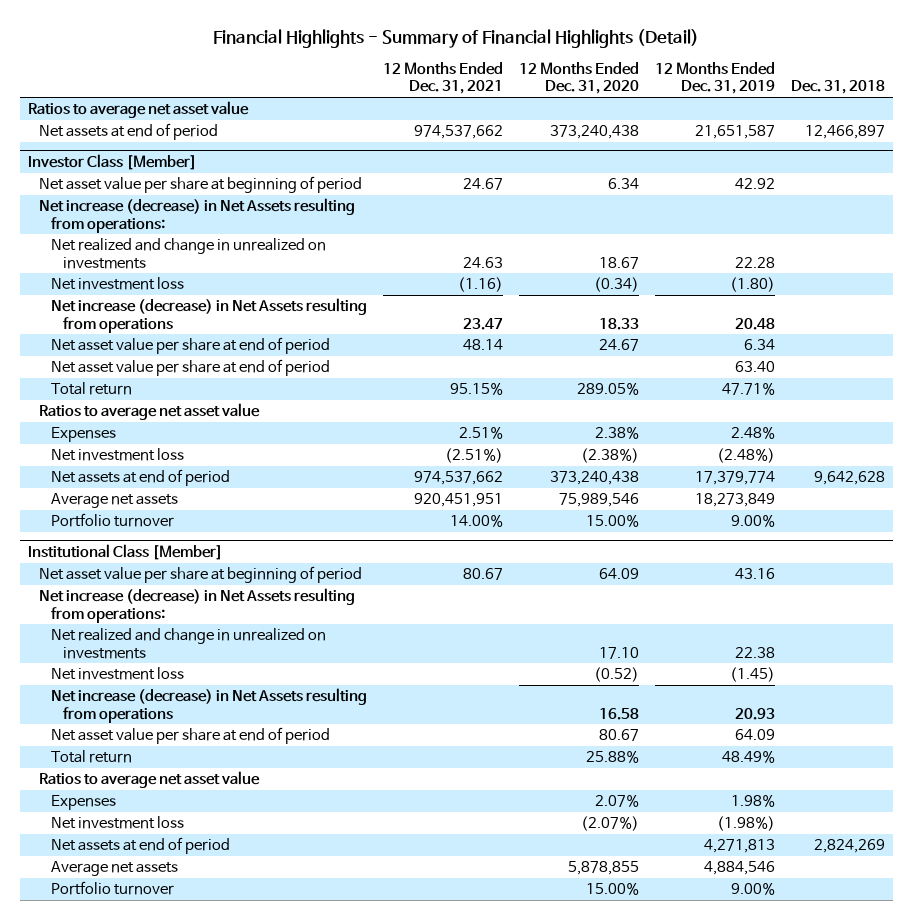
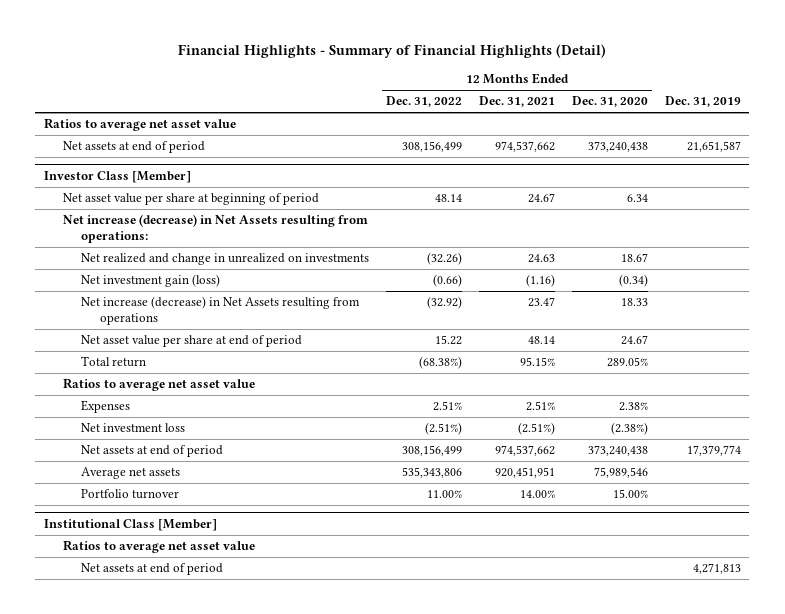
- | 12 Months Ended Dec. 31, 2021 | 12 Months Ended Dec. 31, 2020 | 12 Months Ended Dec. 31, 2019 | Dec. 31, 2018
+ | 12 Months Ended Dec. 31, 2022 | 12 Months Ended Dec. 31, 2021 | 12 Months Ended Dec. 31, 2020 | Dec. 31, 2019
@ Investor Class [Member]
- Net investment loss | (1.16) | (0.34) | (1.80) |
+ Net investment gain (loss) | (0.66) | (1.16) | (0.34) |
- Net asset value per share at end of period | | | 63.40 |
@ Institutional Class [Member]
- Net asset value per share at beginning of period | 80.67 | 64.09 | 43.16 |
- Net increase (decrease) in Net Assets resulting from operations:
- Net realized and change in unrealized on investments | | 17.10 | 22.38 |
- Net investment loss | | (0.52) | (1.45) |
- Net increase (decrease) in Net Assets resulting from operations | | 16.58 | 20.93 |
- Net asset value per share at end of period | | 80.67 | 64.09 |
- Total return | | 25.88% | 48.49% |
- Expenses | | 2.07% | 1.98% |
- Net investment loss | | (2.07%) | (1.98%) |
- Average net assets | | 5,878,855 | 4,884,546 |
- Portfolio turnover | | 15.00% | 9.00% |

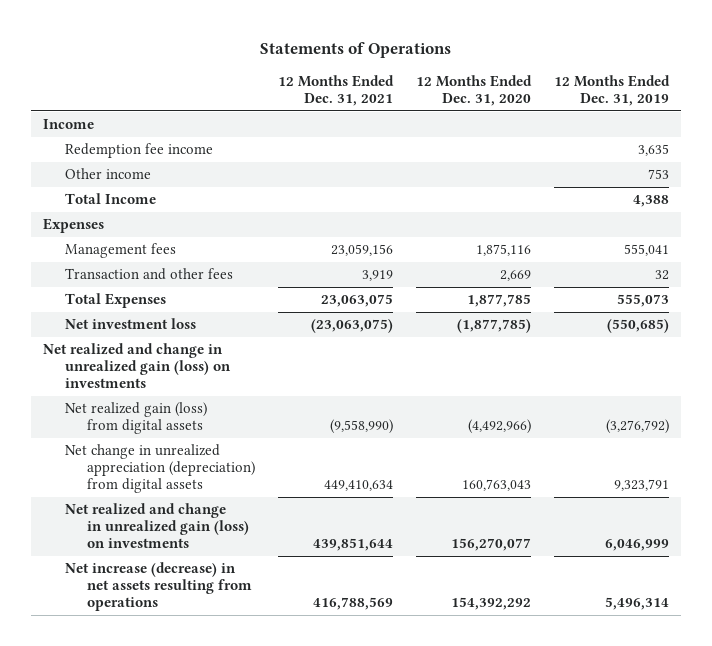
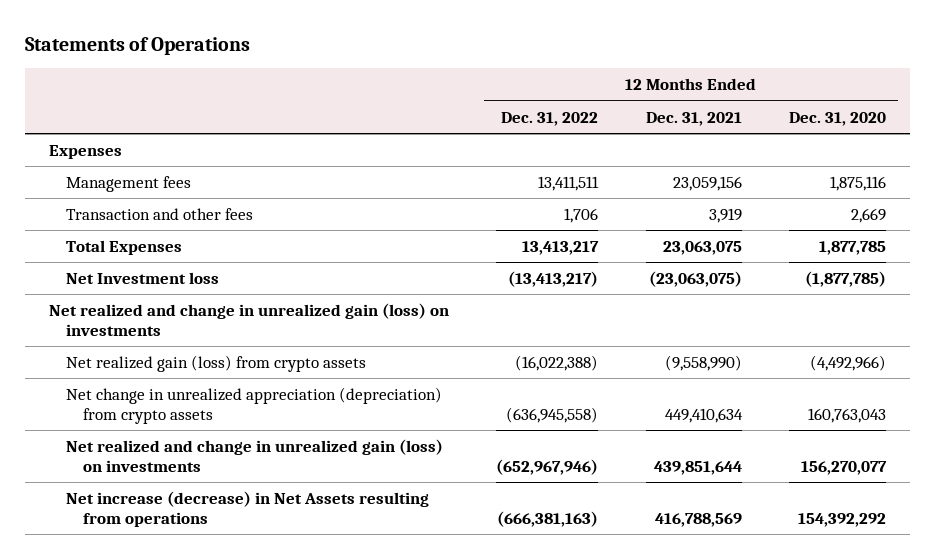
- | 12 Months Ended Dec. 31, 2021 | 12 Months Ended Dec. 31, 2020 | 12 Months Ended Dec. 31, 2019
+ | 12 Months Ended Dec. 31, 2022 | 12 Months Ended Dec. 31, 2021 | 12 Months Ended Dec. 31, 2020
- Income
- Redemption fee income | | | 3,635
- Other income | | | 753
- Total Income | | | 4,388
- Net investment loss | (23,063,075) | (1,877,785) | (550,685)
+ Net Investment loss | (13,413,217) | (23,063,075) | (1,877,785)
- Net realized gain (loss) from digital assets | (9,558,990) | (4,492,966) | (3,276,792)
- Net change in unrealized appreciation (depreciation) from digital assets | 449,410,634 | 160,763,043 | 9,323,791
+ Net realized gain (loss) from crypto assets | (16,022,388) | (9,558,990) | (4,492,966)
+ Net change in unrealized appreciation (depreciation) from crypto assets | (636,945,558) | 449,410,634 | 160,763,043
- Net increase (decrease) in net assets resulting from operations | 416,788,569 | 154,392,292 | 5,496,314
+ Net increase (decrease) in Net Assets resulting from operations | (666,381,163) | 416,788,569 | 154,392,292

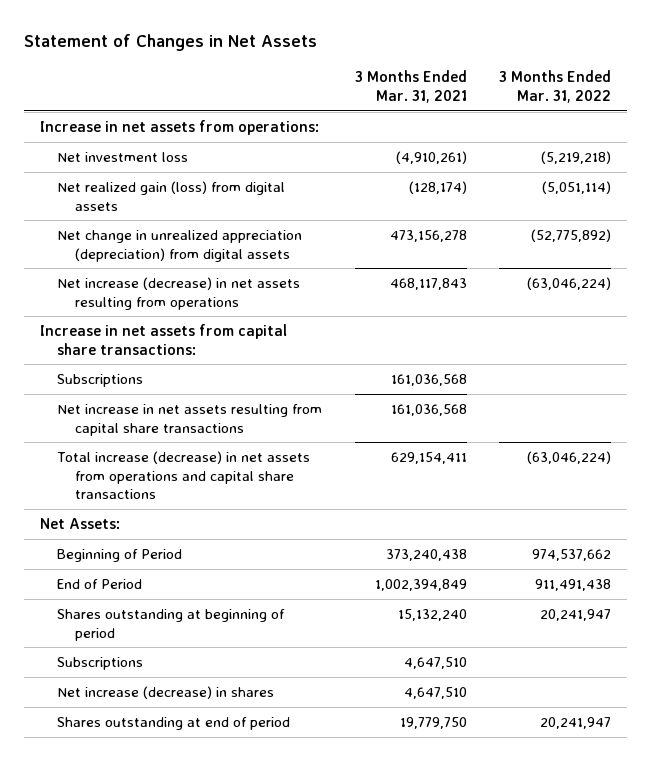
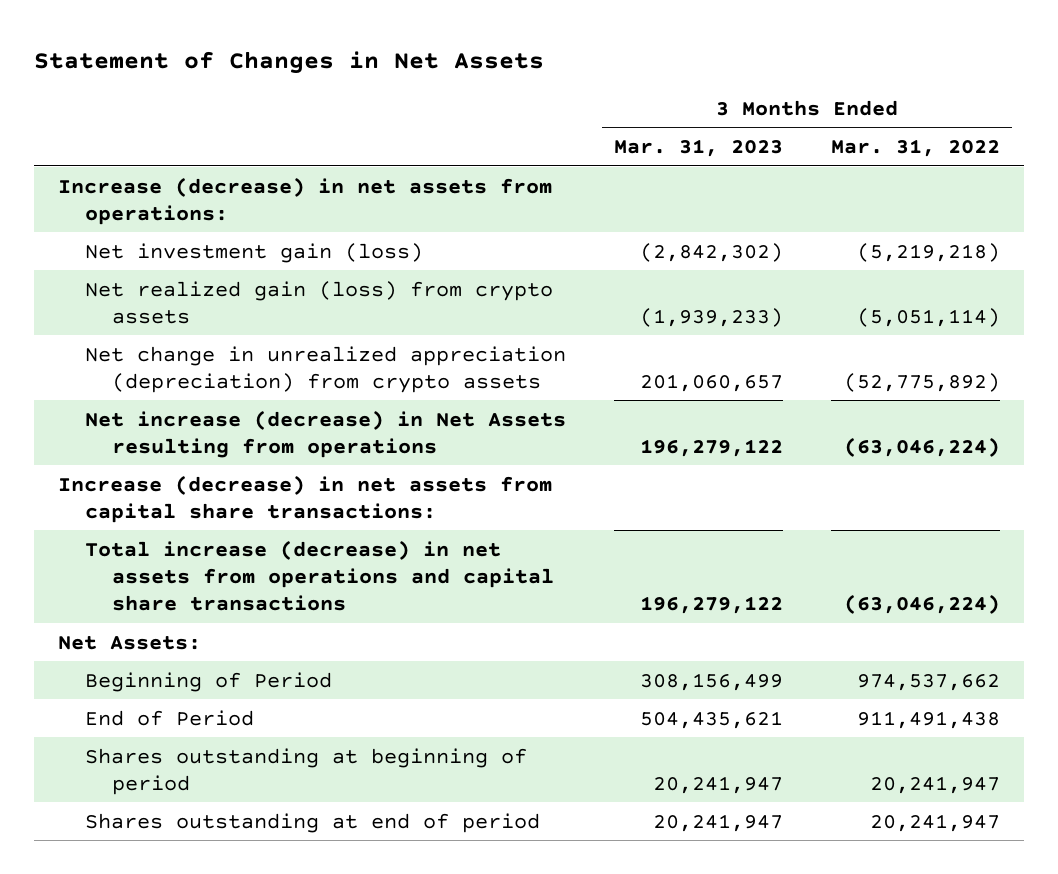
- | 3 Months Ended Mar. 31, 2021 | 3 Months Ended Mar. 31, 2022
+ | 3 Months Ended Mar. 31, 2023 | 3 Months Ended Mar. 31, 2022
- Increase in net assets from operations:
- Net investment loss | (4,910,261) | (5,219,218)
- Net realized gain (loss) from digital assets | (128,174) | (5,051,114)
- Net change in unrealized appreciation (depreciation) from digital assets | 473,156,278 | (52,775,892)
- Net increase (decrease) in net assets resulting from operations | 468,117,843 | (63,046,224)
- Increase in net assets from capital share transactions:
- Subscriptions | 161,036,568 |
- Net increase in net assets resulting from capital share transactions | 161,036,568 |
+ Increase (decrease) in net assets from operations:
+ Net investment gain (loss) | (2,842,302) | (5,219,218)
+ Net realized gain (loss) from crypto assets | (1,939,233) | (5,051,114)
+ Net change in unrealized appreciation (depreciation) from crypto assets | 201,060,657 | (52,775,892)
+ Net increase (decrease) in Net Assets resulting from operations | 196,279,122 | (63,046,224)
+ Increase (decrease) in net assets from capital share transactions:
- Subscriptions | 4,647,510 |
- Net increase (decrease) in shares | 4,647,510 |

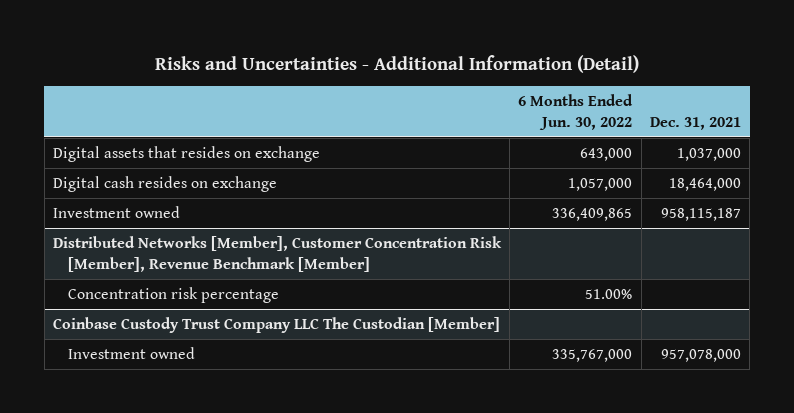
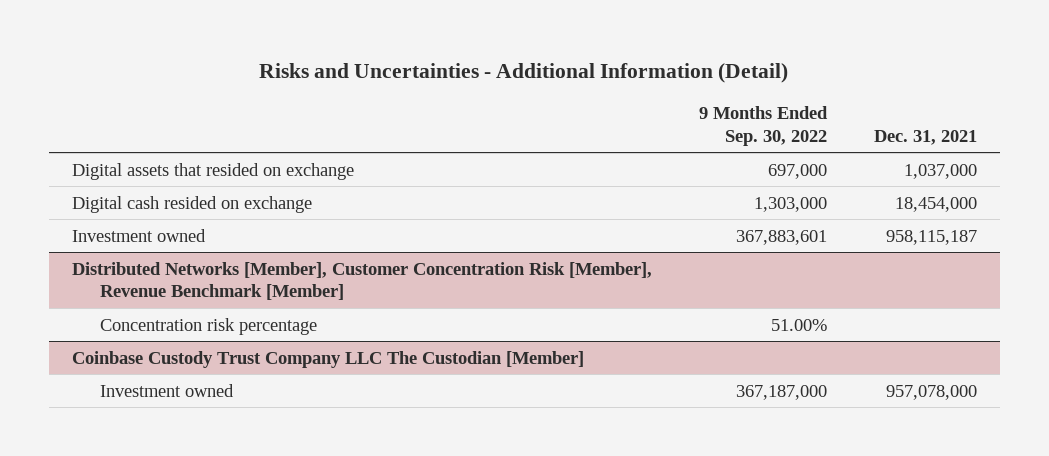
- | 6 Months Ended Jun. 30, 2022 | Dec. 31, 2021
+ | 9 Months Ended Sep. 30, 2022 | Dec. 31, 2021
- Digital assets that resides on exchange | 643,000 | 1,037,000
- Digital cash resides on exchange | 1,057,000 | 18,464,000
+ Digital assets that resided on exchange | 697,000 | 1,037,000
+ Digital cash resided on exchange | 1,303,000 | 18,454,000

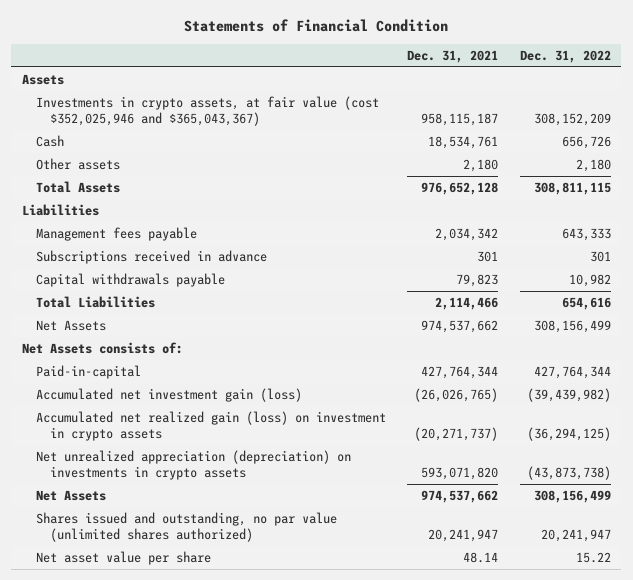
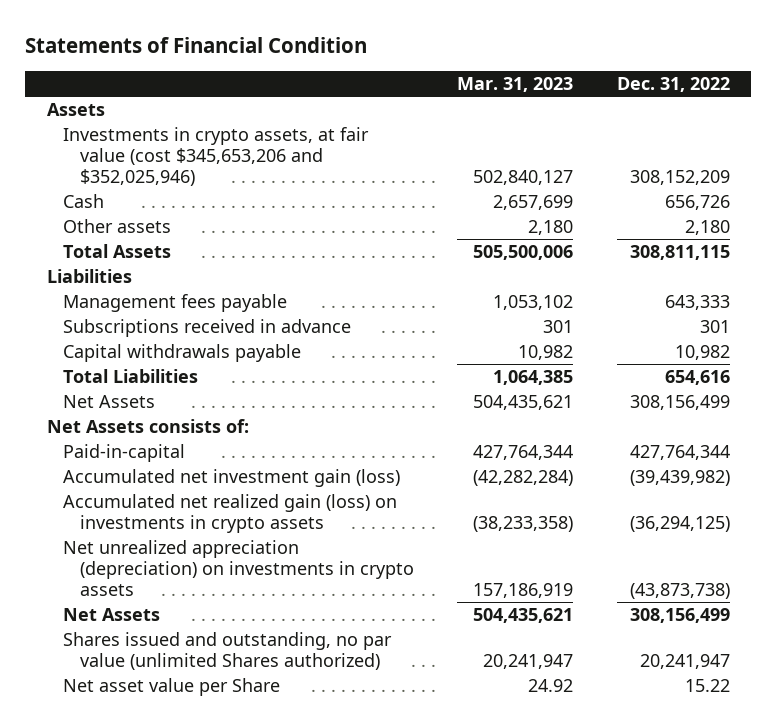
- | Dec. 31, 2021 | Dec. 31, 2022
+ | Mar. 31, 2023 | Dec. 31, 2022
- Investments in crypto assets, at fair value (cost $352,025,946 and $365,043,367) | 958,115,187 | 308,152,209
+ Investments in crypto assets, at fair value (cost $345,653,206 and $352,025,946) | 502,840,127 | 308,152,209
- Accumulated net realized gain (loss) on investment in crypto assets | (20,271,737) | (36,294,125)
+ Accumulated net realized gain (loss) on investments in crypto assets | (38,233,358) | (36,294,125)
- Shares issued and outstanding, no par value (unlimited shares authorized) | 20,241,947 | 20,241,947
- Net asset value per share | 48.14 | 15.22
+ Shares issued and outstanding, no par value (unlimited Shares authorized) | 20,241,947 | 20,241,947
+ Net asset value per Share | 24.92 | 15.22

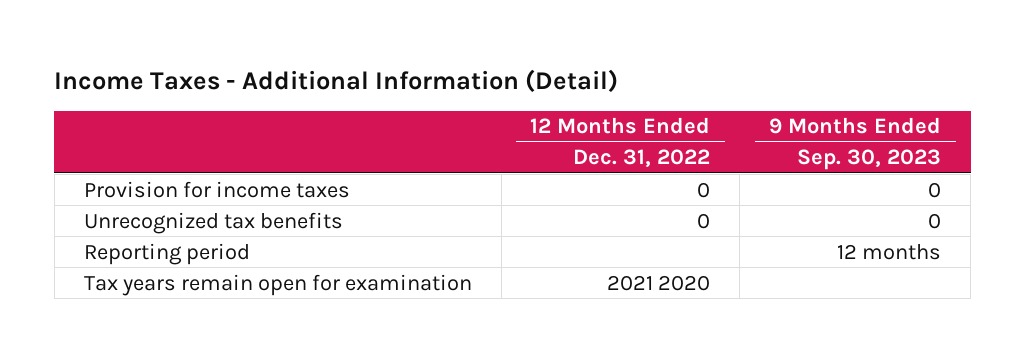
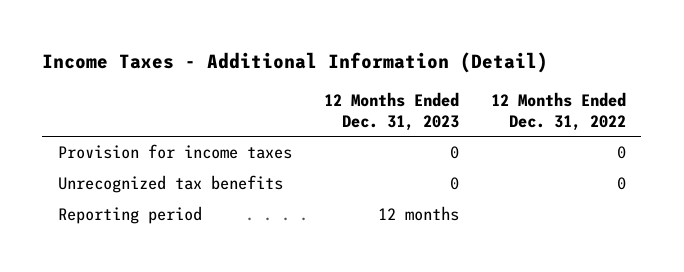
- | 12 Months Ended Dec. 31, 2022 | 9 Months Ended Sep. 30, 2023
+ | 12 Months Ended Dec. 31, 2023 | 12 Months Ended Dec. 31, 2022
- Tax years remain open for examination | 2021 2020 |

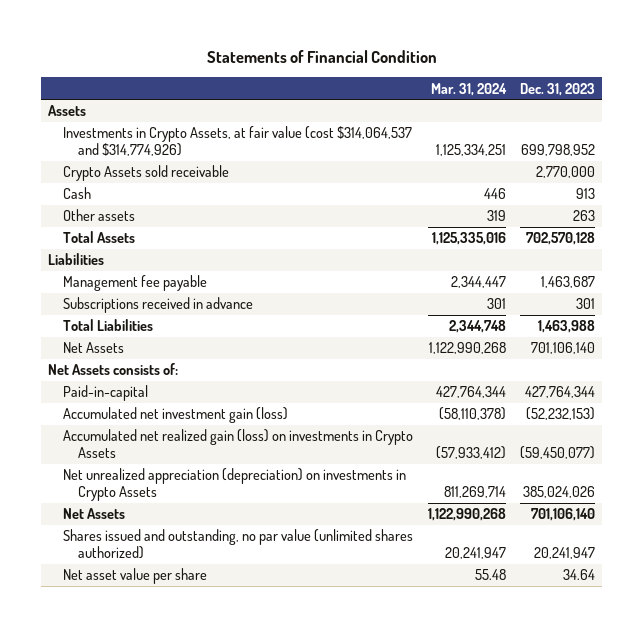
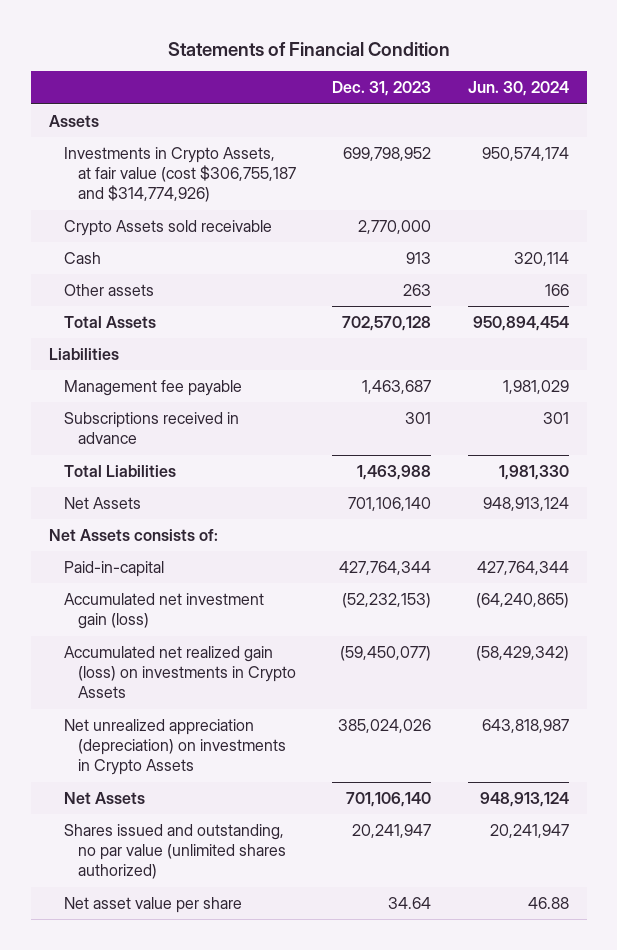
- | Mar. 31, 2024 | Dec. 31, 2023
+ | Dec. 31, 2023 | Jun. 30, 2024
- Investments in Crypto Assets, at fair value (cost $314,064,537 and $314,774,926) | 1,125,334,251 | 699,798,952
+ Investments in Crypto Assets, at fair value (cost $306,755,187 and $314,774,926) | 699,798,952 | 950,574,174

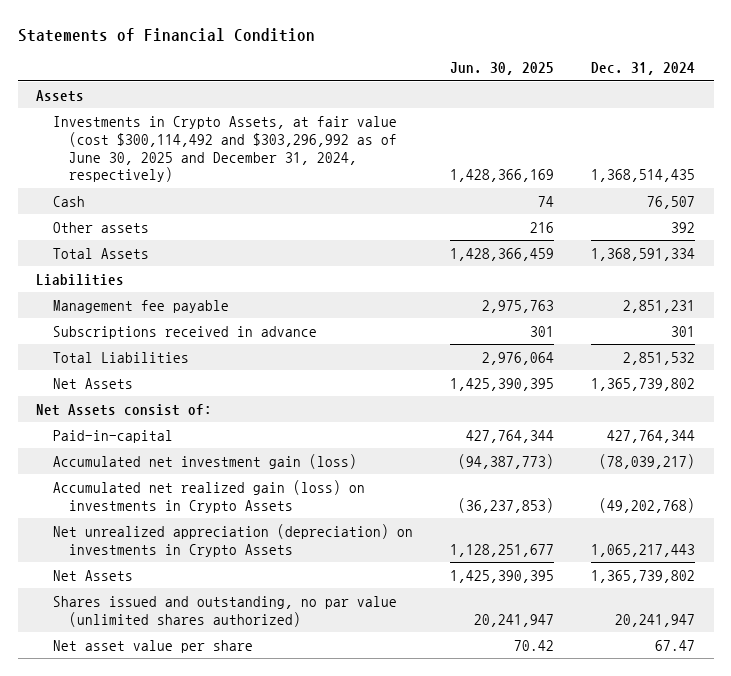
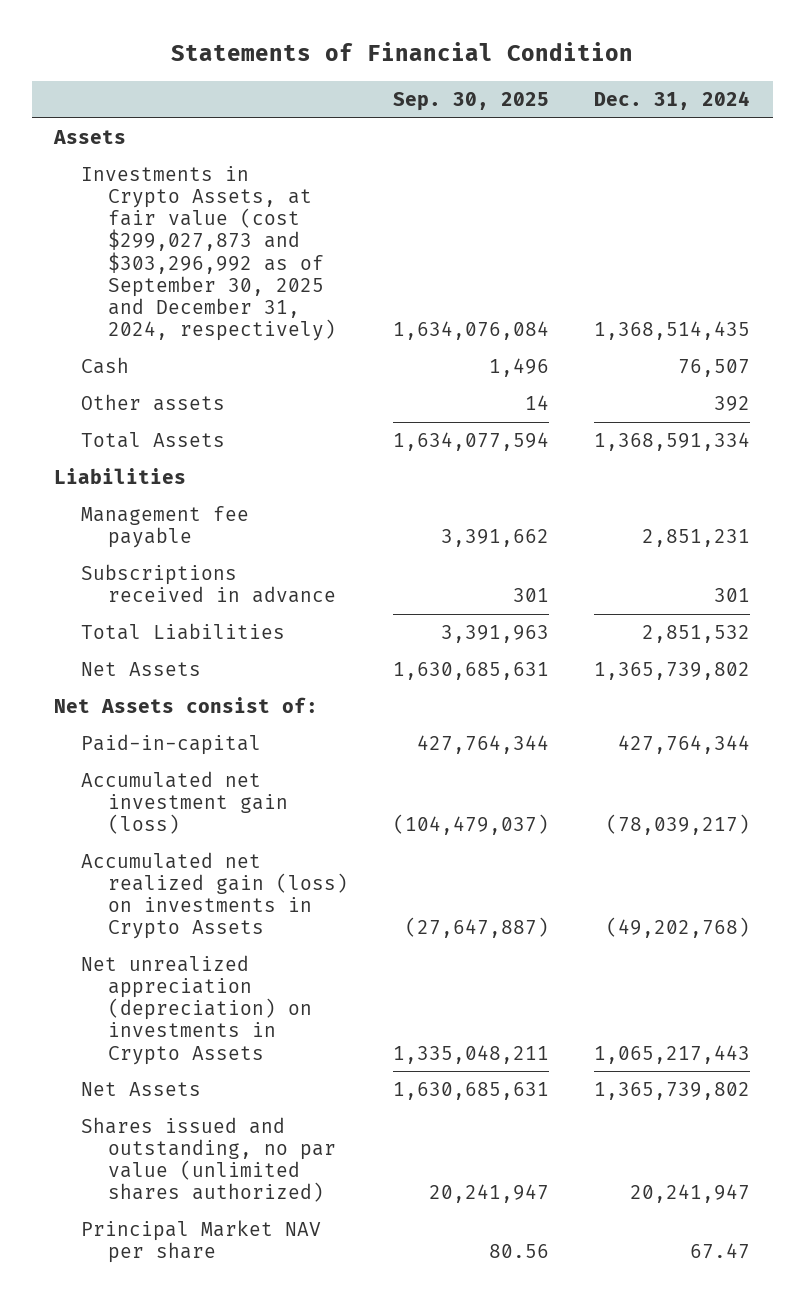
- | Jun. 30, 2025 | Dec. 31, 2024
+ | Sep. 30, 2025 | Dec. 31, 2024
- Investments in Crypto Assets, at fair value (cost $300,114,492 and $303,296,992 as of June 30, 2025 and December 31, 2024, respectively) | 1,428,366,169 | 1,368,514,435
+ Investments in Crypto Assets, at fair value (cost $299,027,873 and $303,296,992 as of September 30, 2025 and December 31, 2024, respectively) | 1,634,076,084 | 1,368,514,435
- Net asset value per share | 70.42 | 67.47
+ Principal Market NAV per share | 80.56 | 67.47

